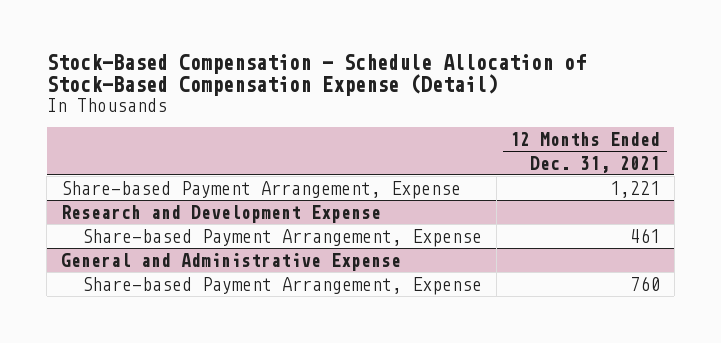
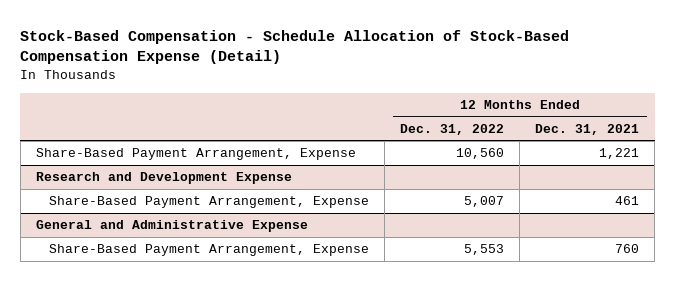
- | 12 Months Ended Dec. 31, 2021
+ | 12 Months Ended Dec. 31, 2022 | 12 Months Ended Dec. 31, 2021
- Share-based Payment Arrangement, Expense | 1,221
+ Share-Based Payment Arrangement, Expense | 10,560 | 1,221
@ Research and Development Expense
- Share-based Payment Arrangement, Expense | 461
+ Share-Based Payment Arrangement, Expense | 5,007 | 461
@ General and Administrative Expense
- Share-based Payment Arrangement, Expense | 760
+ Share-Based Payment Arrangement, Expense | 5,553 | 760

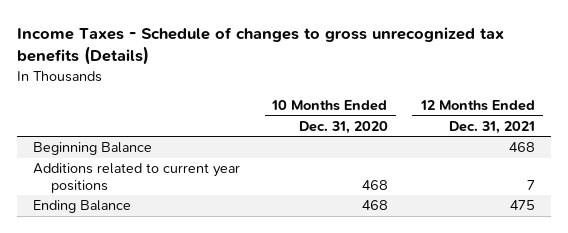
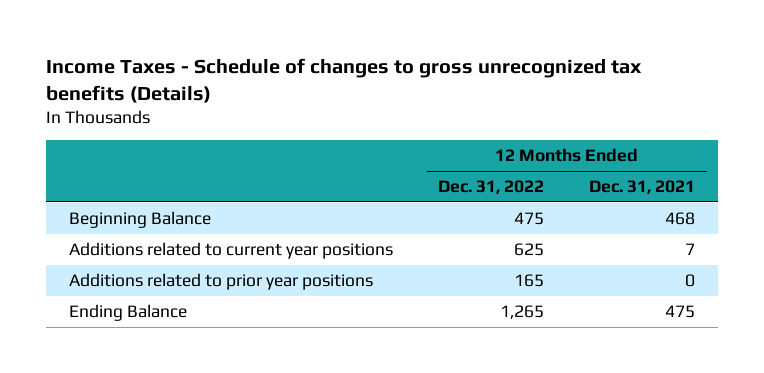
- | 10 Months Ended Dec. 31, 2020 | 12 Months Ended Dec. 31, 2021
+ | 12 Months Ended Dec. 31, 2022 | 12 Months Ended Dec. 31, 2021
+ Additions related to prior year positions | 165 | 0

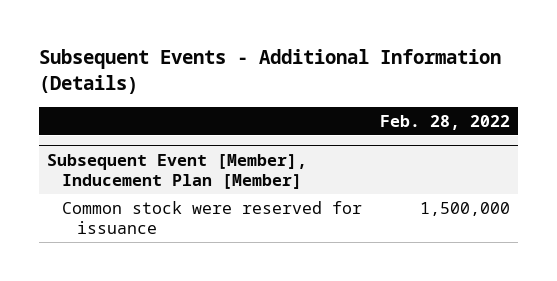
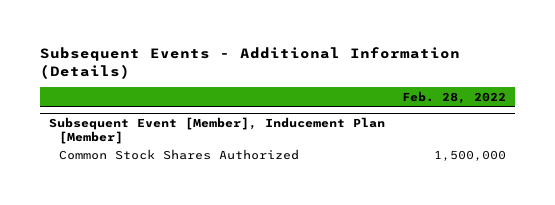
@ Subsequent Event [Member], Inducement Plan [Member]
- Common stock were reserved for issuance | 1,500,000
+ Common Stock Shares Authorized | 1,500,000

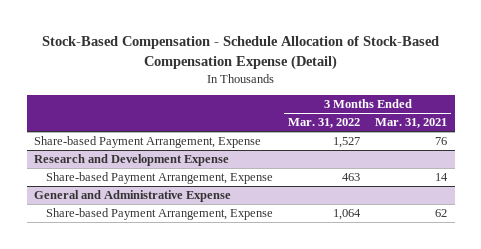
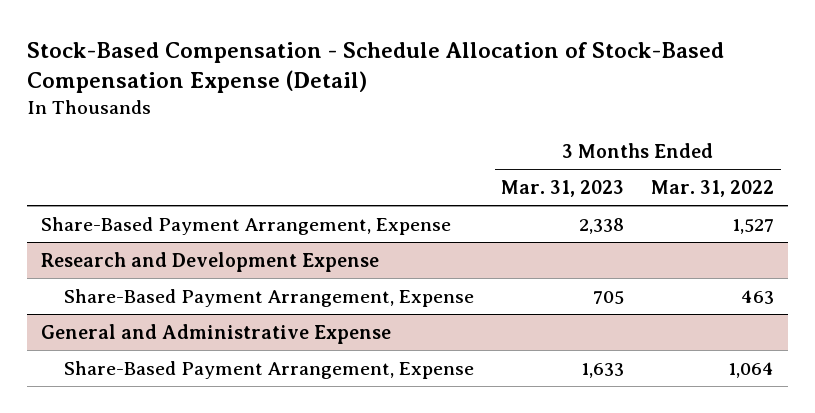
- | 3 Months Ended Mar. 31, 2022 | 3 Months Ended Mar. 31, 2021
+ | 3 Months Ended Mar. 31, 2023 | 3 Months Ended Mar. 31, 2022
- Share-based Payment Arrangement, Expense | 1,527 | 76
+ Share-Based Payment Arrangement, Expense | 2,338 | 1,527
@ Research and Development Expense
- Share-based Payment Arrangement, Expense | 463 | 14
+ Share-Based Payment Arrangement, Expense | 705 | 463
@ General and Administrative Expense
- Share-based Payment Arrangement, Expense | 1,064 | 62
+ Share-Based Payment Arrangement, Expense | 1,633 | 1,064

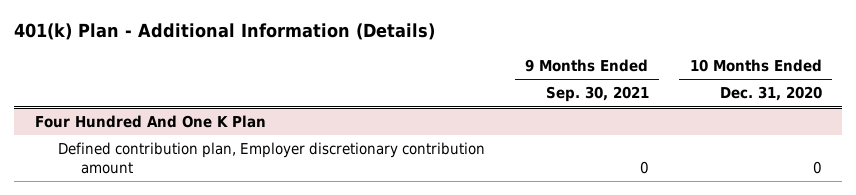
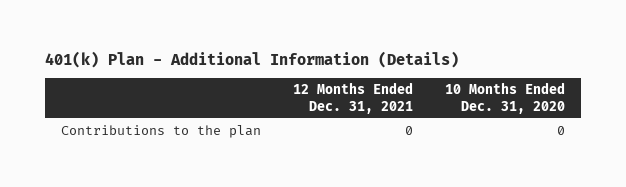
- | 9 Months Ended Sep. 30, 2021 | 10 Months Ended Dec. 31, 2020
+ | 12 Months Ended Dec. 31, 2021 | 10 Months Ended Dec. 31, 2020
- Four Hundred And One K Plan
- Defined contribution plan, Employer discretionary contribution amount | 0 | 0
+ Contributions to the plan | 0 | 0

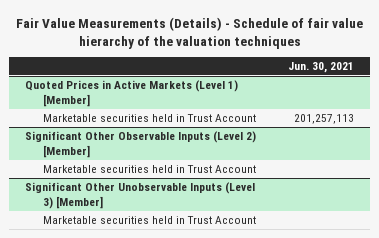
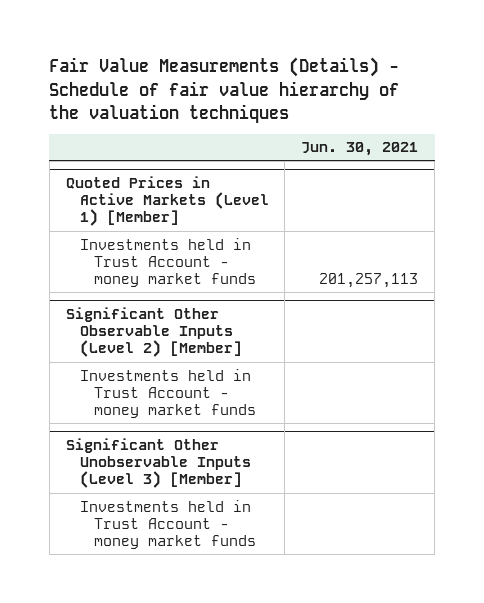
@ Quoted Prices in Active Markets (Level 1) [Member]
- Marketable securities held in Trust Account | 201,257,113
+ Investments held in Trust Account - money market funds | 201,257,113
@ Significant Other Observable Inputs (Level 2) [Member]
- Marketable securities held in Trust Account
+ Investments held in Trust Account - money market funds
@ Significant Other Unobservable Inputs (Level 3) [Member]
- Marketable securities held in Trust Account
+ Investments held in Trust Account - money market funds

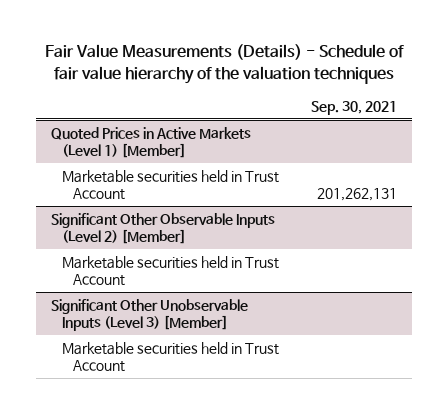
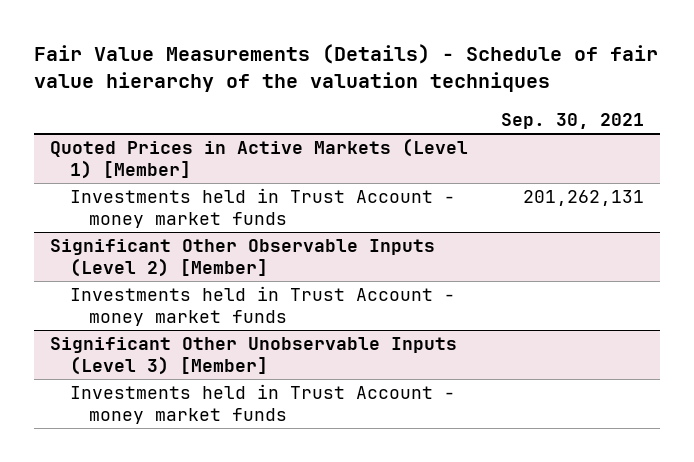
@ Quoted Prices in Active Markets (Level 1) [Member]
- Marketable securities held in Trust Account | 201,262,131
+ Investments held in Trust Account - money market funds | 201,262,131
@ Significant Other Observable Inputs (Level 2) [Member]
- Marketable securities held in Trust Account
+ Investments held in Trust Account - money market funds
@ Significant Other Unobservable Inputs (Level 3) [Member]
- Marketable securities held in Trust Account
+ Investments held in Trust Account - money market funds

